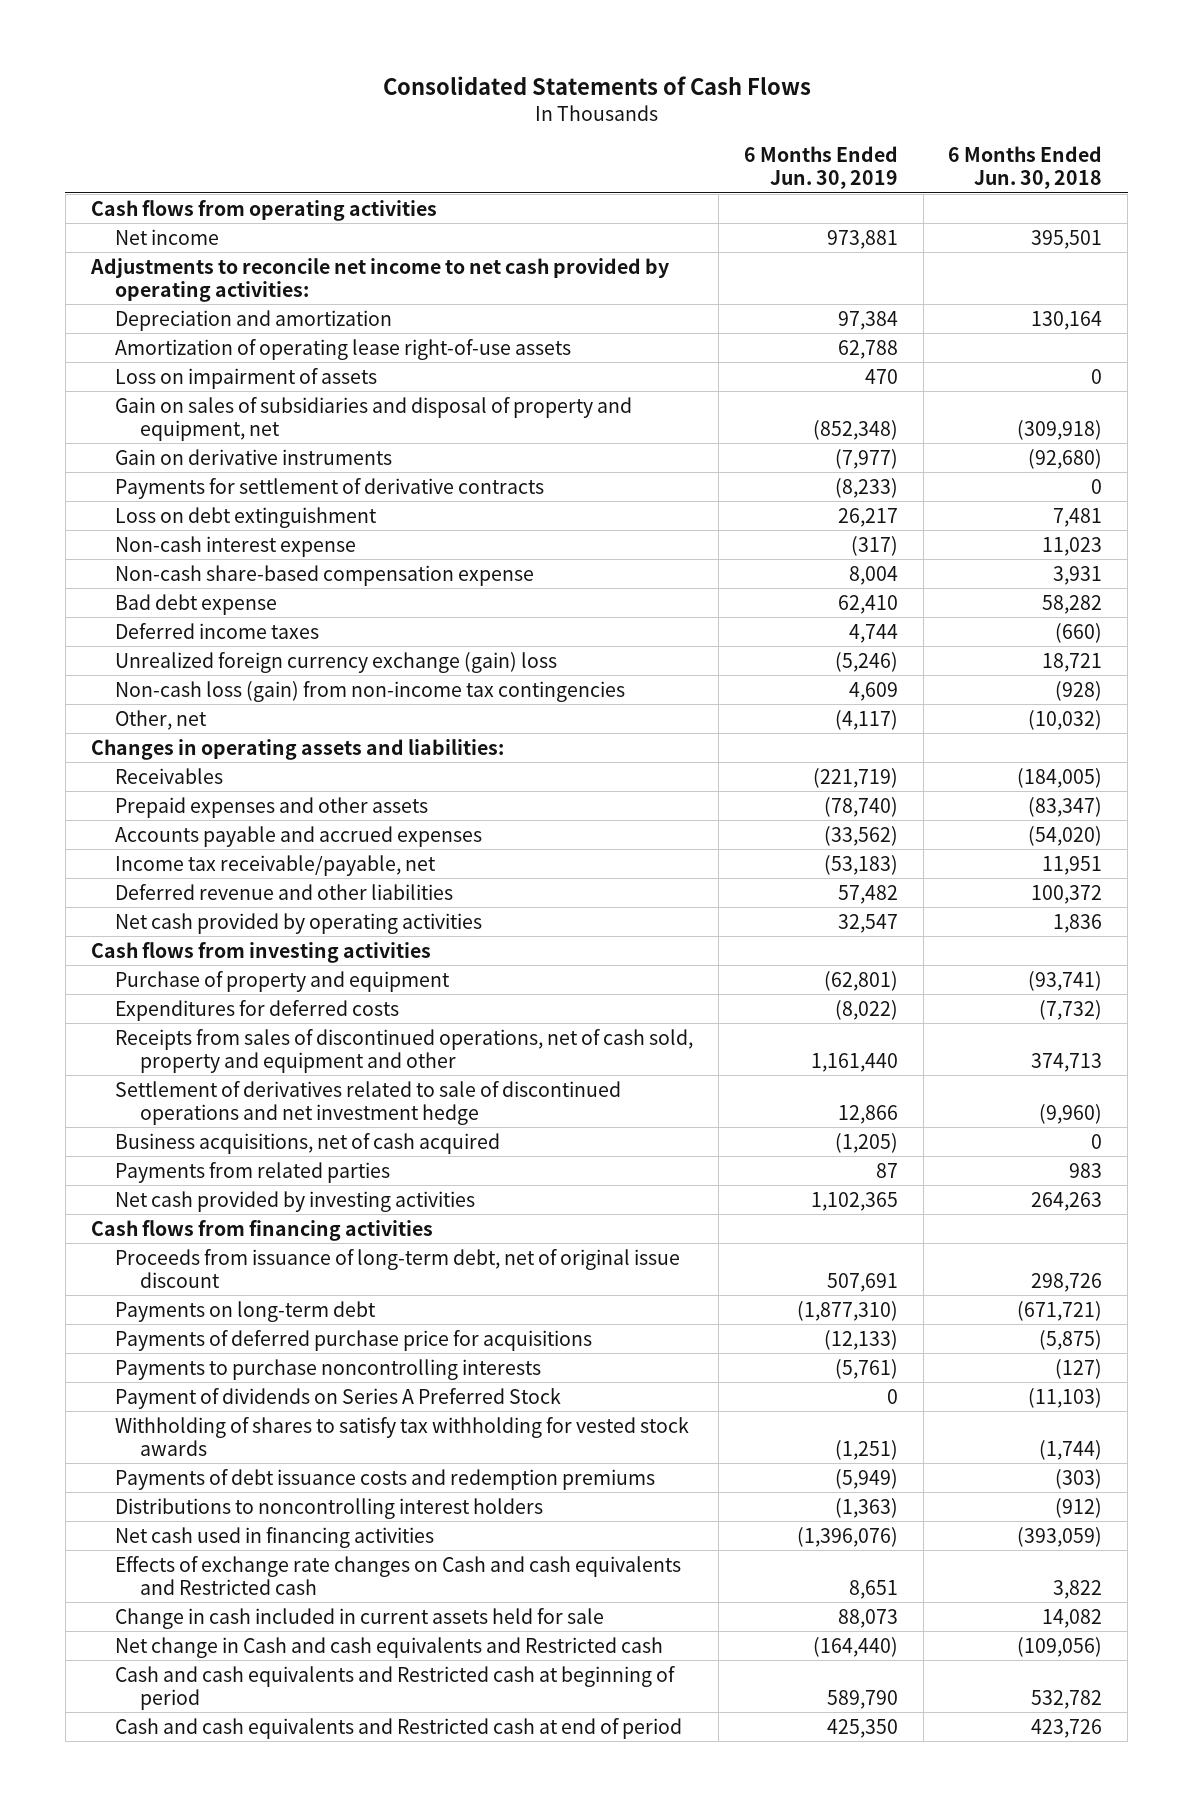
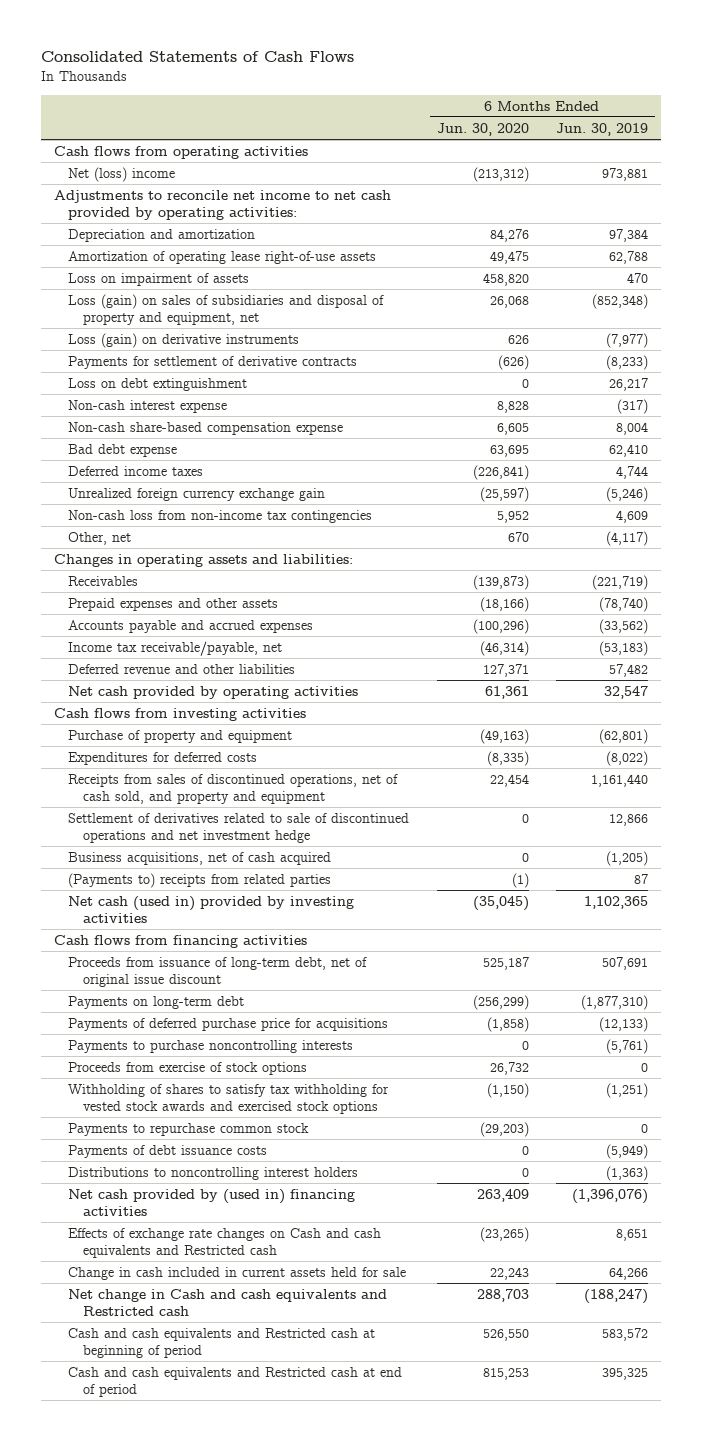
- | 6 Months Ended Jun. 30, 2019 | 6 Months Ended Jun. 30, 2018
+ | 6 Months Ended Jun. 30, 2020 | 6 Months Ended Jun. 30, 2019
- Net income | 973,881 | 395,501
+ Net (loss) income | (213,312) | 973,881
- Gain on sales of subsidiaries and disposal of property and equipment, net | (852,348) | (309,918)
- Gain on derivative instruments | (7,977) | (92,680)
+ Loss (gain) on sales of subsidiaries and disposal of property and equipment, net | 26,068 | (852,348)
+ Loss (gain) on derivative instruments | 626 | (7,977)
- Unrealized foreign currency exchange (gain) loss | (5,246) | 18,721
- Non-cash loss (gain) from non-income tax contingencies | 4,609 | (928)
+ Unrealized foreign currency exchange gain | (25,597) | (5,246)
+ Non-cash loss from non-income tax contingencies | 5,952 | 4,609
- Receipts from sales of discontinued operations, net of cash sold, property and equipment and other | 1,161,440 | 374,713
+ Receipts from sales of discontinued operations, net of cash sold, and property and equipment | 22,454 | 1,161,440
- Payments from related parties | 87 | 983
- Net cash provided by investing activities | 1,102,365 | 264,263
+ (Payments to) receipts from related parties | (1) | 87
+ Net cash (used in) provided by investing activities | (35,045) | 1,102,365
- Payment of dividends on Series A Preferred Stock | 0 | (11,103)
- Withholding of shares to satisfy tax withholding for vested stock awards | (1,251) | (1,744)
- Payments of debt issuance costs and redemption premiums | (5,949) | (303)
+ Proceeds from exercise of stock options | 26,732 | 0
+ Withholding of shares to satisfy tax withholding for vested stock awards and exercised stock options | (1,150) | (1,251)
+ Payments to repurchase common stock | (29,203) | 0
+ Payments of debt issuance costs | 0 | (5,949)
- Net cash used in financing activities | (1,396,076) | (393,059)
+ Net cash provided by (used in) financing activities | 263,409 | (1,396,076)
- Change in cash included in current assets held for sale | 88,073 | 14,082
- Net change in Cash and cash equivalents and Restricted cash | (164,440) | (109,056)
- Cash and cash equivalents and Restricted cash at beginning of period | 589,790 | 532,782
- Cash and cash equivalents and Restricted cash at end of period | 425,350 | 423,726
+ Change in cash included in current assets held for sale | 22,243 | 64,266
+ Net change in Cash and cash equivalents and Restricted cash | 288,703 | (188,247)
+ Cash and cash equivalents and Restricted cash at beginning of period | 526,550 | 583,572
+ Cash and cash equivalents and Restricted cash at end of period | 815,253 | 395,325

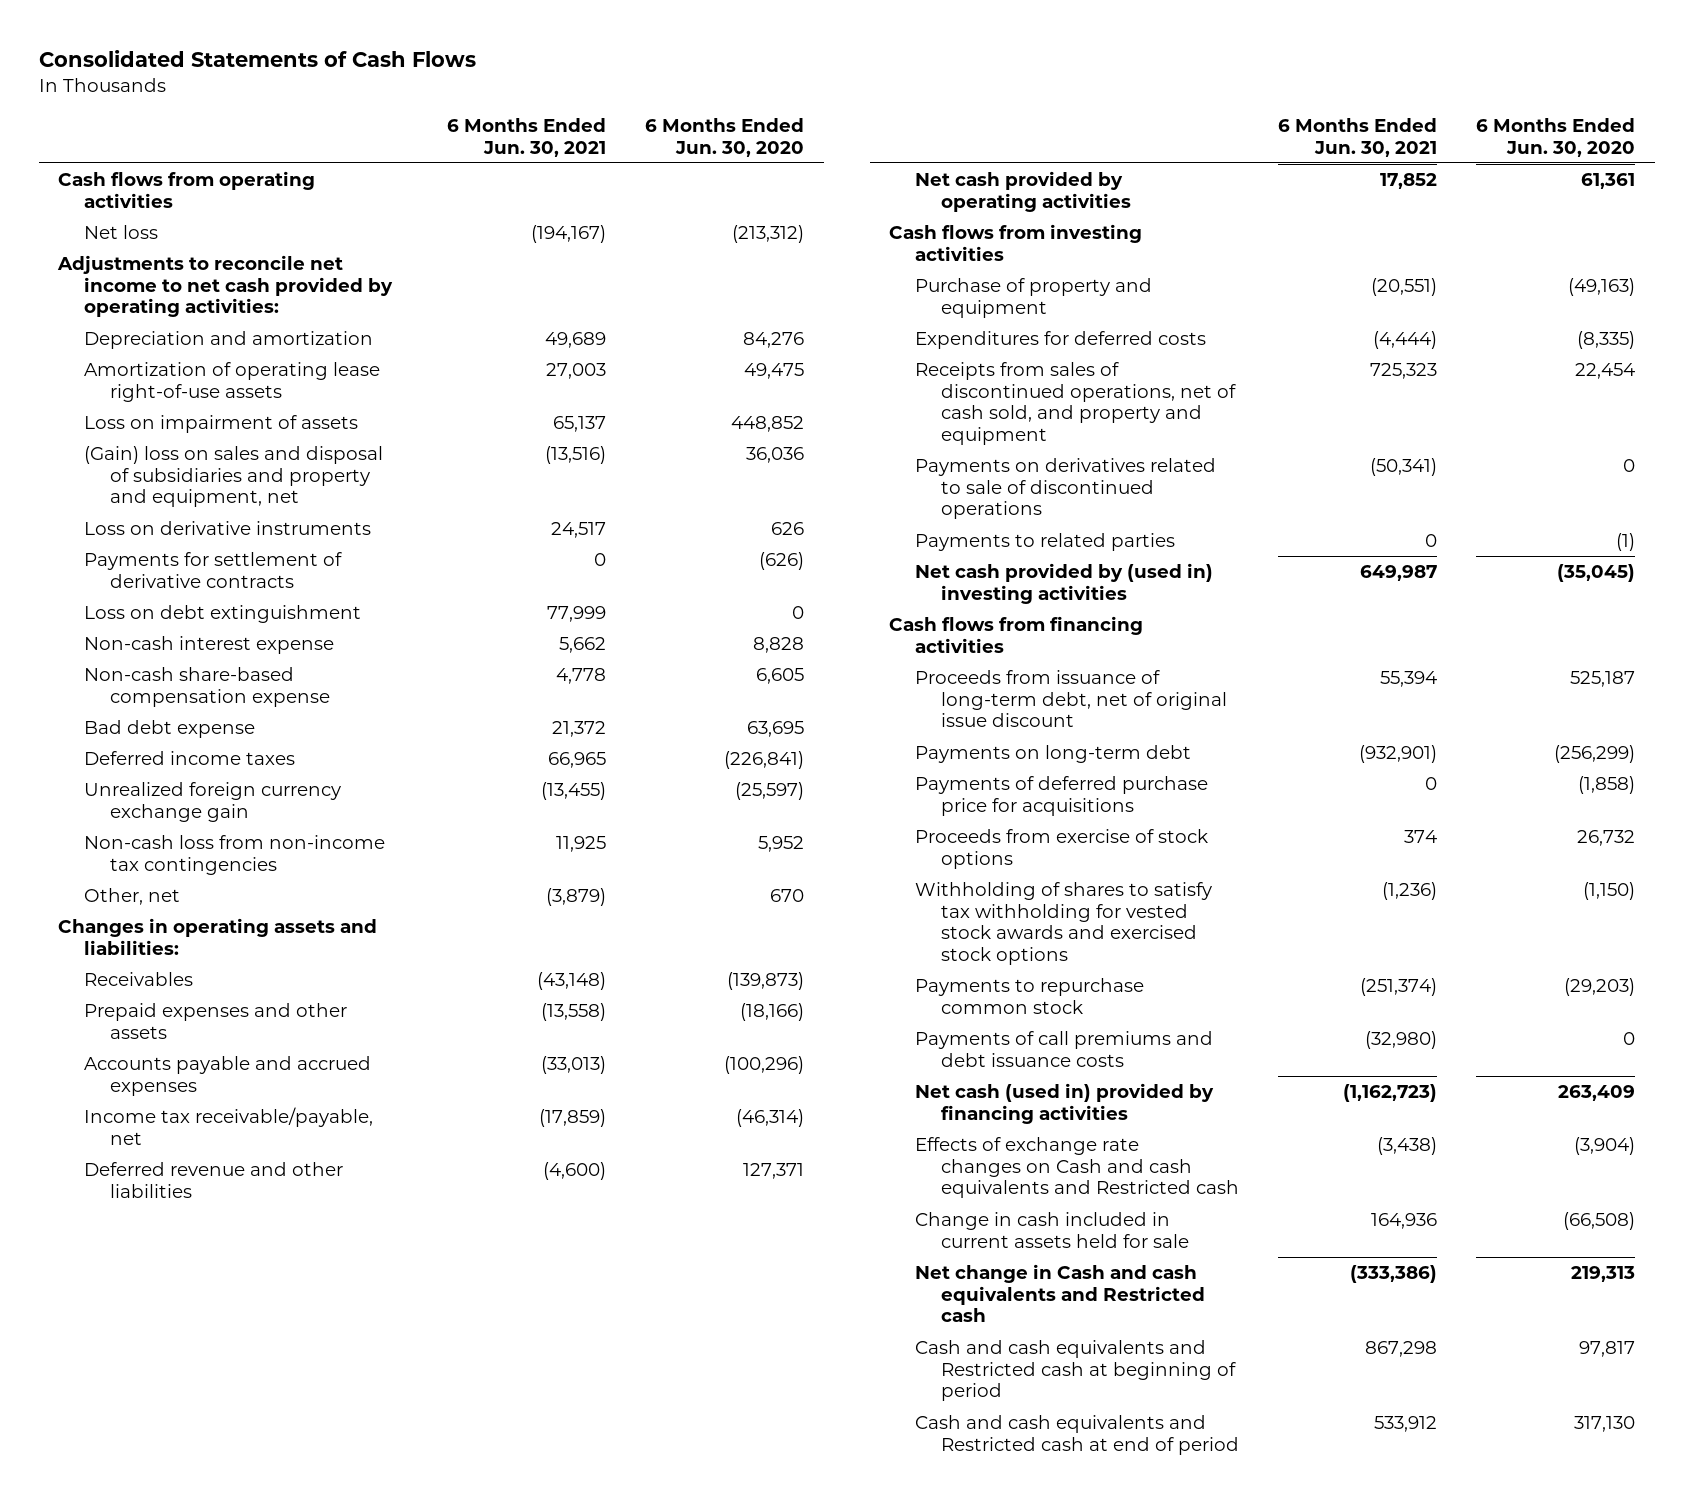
- | 6 Months Ended Jun. 30, 2020 | 6 Months Ended Jun. 30, 2019
+ | 6 Months Ended Jun. 30, 2021 | 6 Months Ended Jun. 30, 2020
- Net (loss) income | (213,312) | 973,881
+ Net loss | (194,167) | (213,312)
- Loss on impairment of assets | 458,820 | 470
- Loss (gain) on sales of subsidiaries and disposal of property and equipment, net | 26,068 | (852,348)
- Loss (gain) on derivative instruments | 626 | (7,977)
+ Loss on impairment of assets | 65,137 | 448,852
+ (Gain) loss on sales and disposal of subsidiaries and property and equipment, net | (13,516) | 36,036
+ Loss on derivative instruments | 24,517 | 626
- Settlement of derivatives related to sale of discontinued operations and net investment hedge | 0 | 12,866
- Business acquisitions, net of cash acquired | 0 | (1,205)
- (Payments to) receipts from related parties | (1) | 87
- Net cash (used in) provided by investing activities | (35,045) | 1,102,365
+ Payments on derivatives related to sale of discontinued operations | (50,341) | 0
+ Payments to related parties | 0 | (1)
+ Net cash provided by (used in) investing activities | 649,987 | (35,045)
- Payments to purchase noncontrolling interests | 0 | (5,761)
- Payments of debt issuance costs | 0 | (5,949)
- Distributions to noncontrolling interest holders | 0 | (1,363)
- Net cash provided by (used in) financing activities | 263,409 | (1,396,076)
- Effects of exchange rate changes on Cash and cash equivalents and Restricted cash | (23,265) | 8,651
- Change in cash included in current assets held for sale | 22,243 | 64,266
- Net change in Cash and cash equivalents and Restricted cash | 288,703 | (188,247)
- Cash and cash equivalents and Restricted cash at beginning of period | 526,550 | 583,572
- Cash and cash equivalents and Restricted cash at end of period | 815,253 | 395,325
+ Payments of call premiums and debt issuance costs | (32,980) | 0
+ Net cash (used in) provided by financing activities | (1,162,723) | 263,409
+ Effects of exchange rate changes on Cash and cash equivalents and Restricted cash | (3,438) | (3,904)
+ Change in cash included in current assets held for sale | 164,936 | (66,508)
+ Net change in Cash and cash equivalents and Restricted cash | (333,386) | 219,313
+ Cash and cash equivalents and Restricted cash at beginning of period | 867,298 | 97,817
+ Cash and cash equivalents and Restricted cash at end of period | 533,912 | 317,130

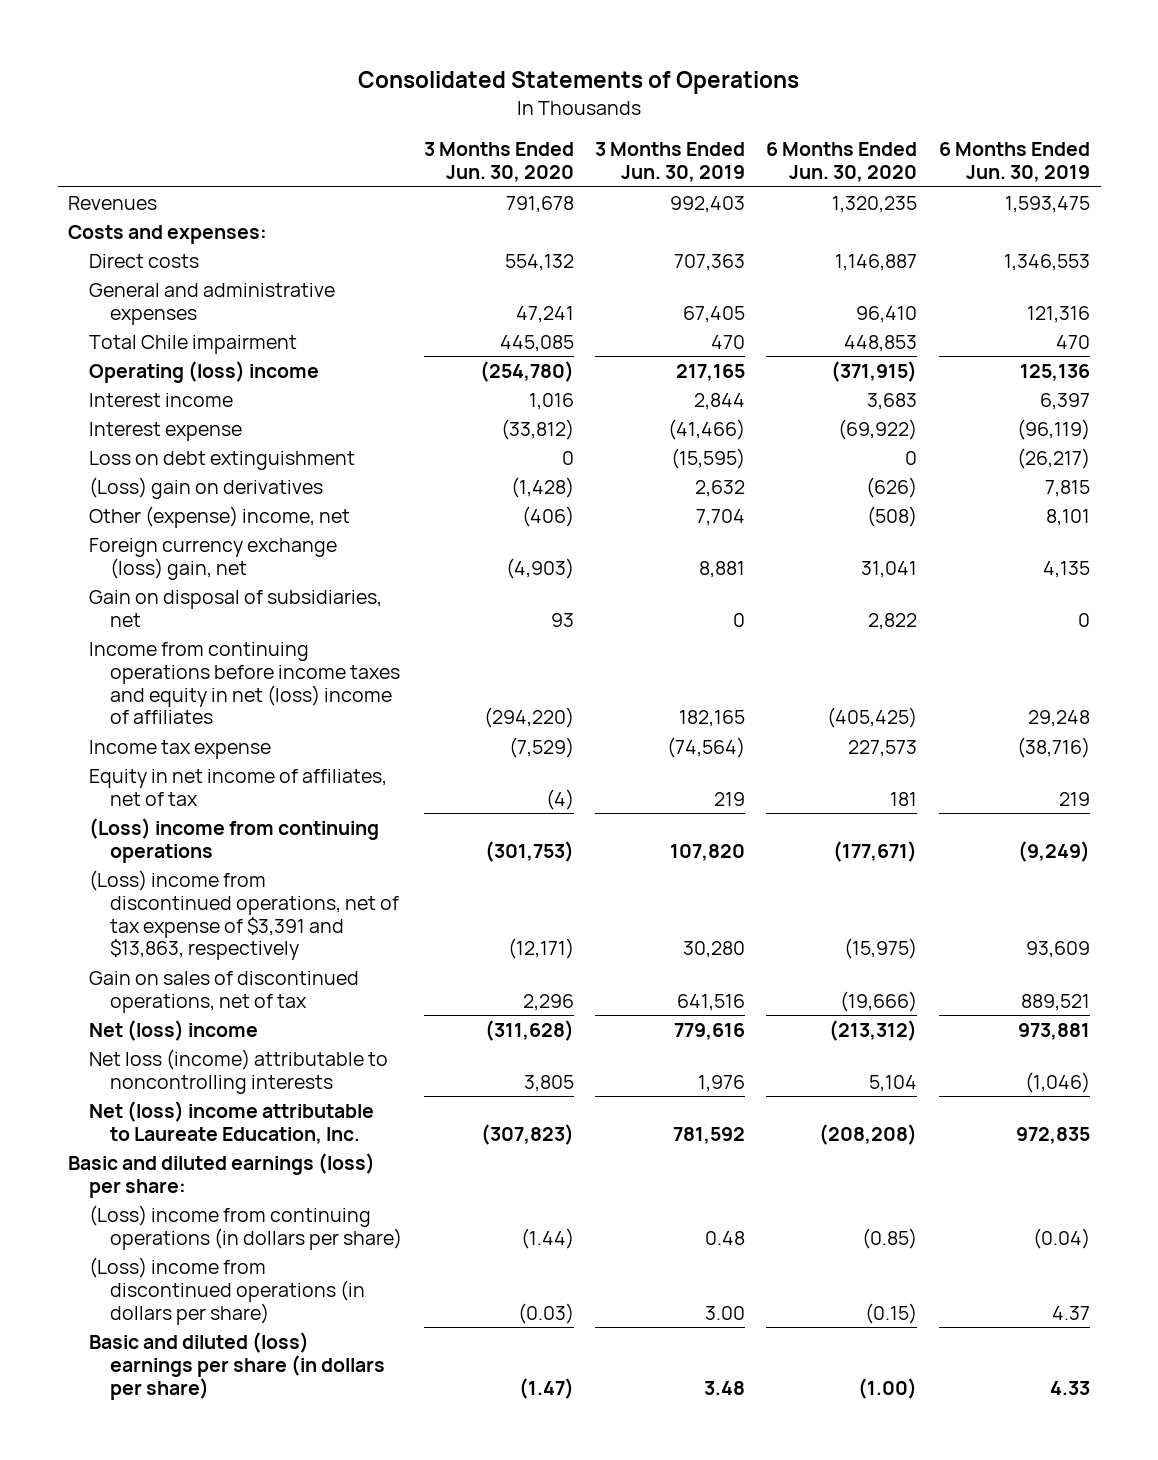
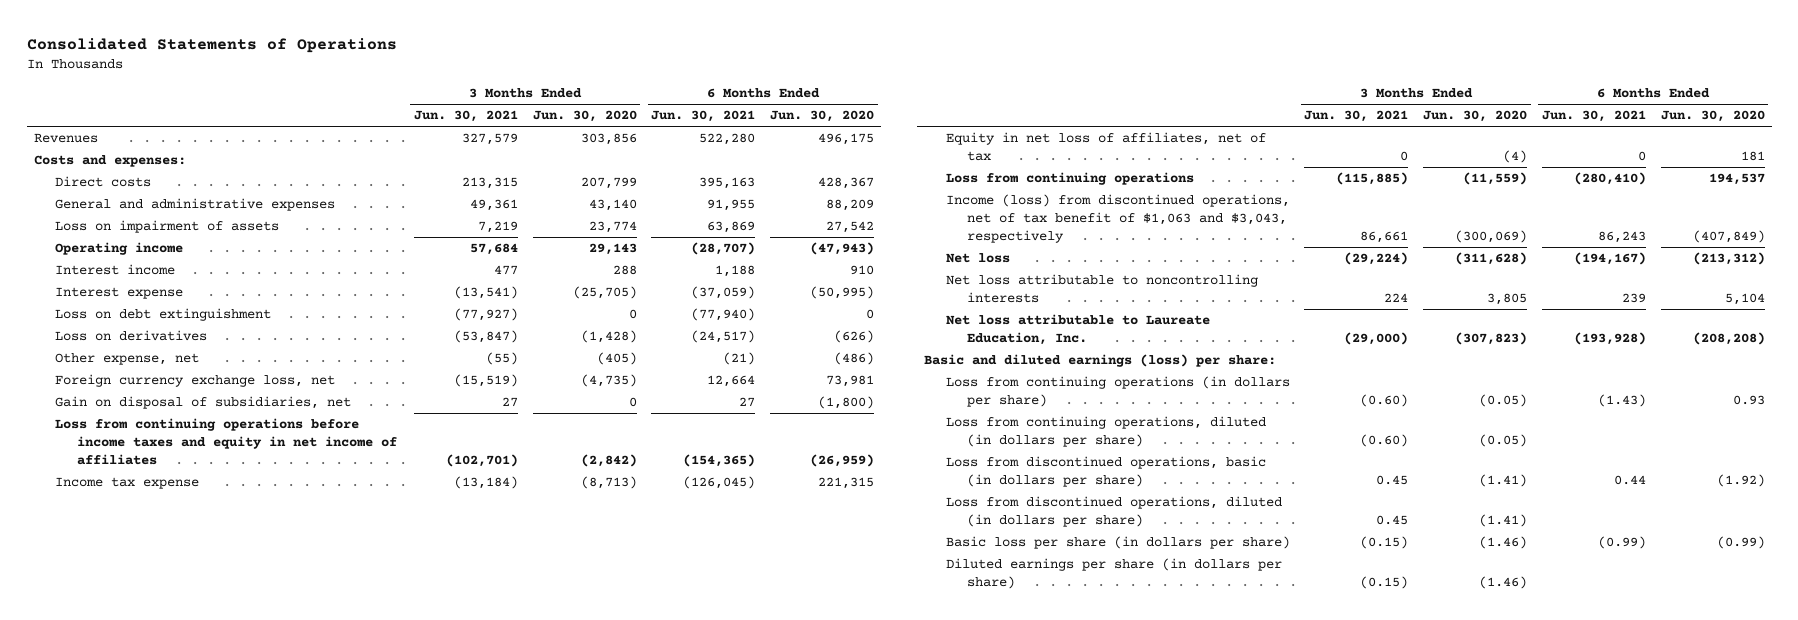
- | 3 Months Ended Jun. 30, 2020 | 3 Months Ended Jun. 30, 2019 | 6 Months Ended Jun. 30, 2020 | 6 Months Ended Jun. 30, 2019
+ | 3 Months Ended Jun. 30, 2021 | 3 Months Ended Jun. 30, 2020 | 6 Months Ended Jun. 30, 2021 | 6 Months Ended Jun. 30, 2020
- Revenues | 791,678 | 992,403 | 1,320,235 | 1,593,475
+ Revenues | 327,579 | 303,856 | 522,280 | 496,175
- Direct costs | 554,132 | 707,363 | 1,146,887 | 1,346,553
- General and administrative expenses | 47,241 | 67,405 | 96,410 | 121,316
- Total Chile impairment | 445,085 | 470 | 448,853 | 470
- Operating (loss) income | (254,780) | 217,165 | (371,915) | 125,136
- Interest income | 1,016 | 2,844 | 3,683 | 6,397
- Interest expense | (33,812) | (41,466) | (69,922) | (96,119)
+ Direct costs | 213,315 | 207,799 | 395,163 | 428,367
+ General and administrative expenses | 49,361 | 43,140 | 91,955 | 88,209
+ Loss on impairment of assets | 7,219 | 23,774 | 63,869 | 27,542
+ Operating income | 57,684 | 29,143 | (28,707) | (47,943)
+ Interest income | 477 | 288 | 1,188 | 910
+ Interest expense | (13,541) | (25,705) | (37,059) | (50,995)
- (Loss) gain on derivatives | (1,428) | 2,632 | (626) | 7,815
- Other (expense) income, net | (406) | 7,704 | (508) | 8,101
- Foreign currency exchange (loss) gain, net | (4,903) | 8,881 | 31,041 | 4,135
- Gain on disposal of subsidiaries, net | 93 | 0 | 2,822 | 0
- Income from continuing operations before income taxes and equity in net (loss) income of affiliates | (294,220) | 182,165 | (405,425) | 29,248
- Income tax expense | (7,529) | (74,564) | 227,573 | (38,716)
- Equity in net income of affiliates, net of tax | (4) | 219 | 181 | 219
- (Loss) income from continuing operations | (301,753) | 107,820 | (177,671) | (9,249)
- (Loss) income from discontinued operations, net of tax expense of $3,391 and $13,863, respectively | (12,171) | 30,280 | (15,975) | 93,609
- Gain on sales of discontinued operations, net of tax | 2,296 | 641,516 | (19,666) | 889,521
- Net (loss) income | (311,628) | 779,616 | (213,312) | 973,881
- Net loss (income) attributable to noncontrolling interests | 3,805 | 1,976 | 5,104 | (1,046)
- Net (loss) income attributable to Laureate Education, Inc. | (307,823) | 781,592 | (208,208) | 972,835
+ Loss on derivatives | (53,847) | (1,428) | (24,517) | (626)
+ Other expense, net | (55) | (405) | (21) | (486)
+ Foreign currency exchange loss, net | (15,519) | (4,735) | 12,664 | 73,981
+ Gain on disposal of subsidiaries, net | 27 | 0 | 27 | (1,800)
+ Loss from continuing operations before income taxes and equity in net income of affiliates | (102,701) | (2,842) | (154,365) | (26,959)
+ Income tax expense | (13,184) | (8,713) | (126,045) | 221,315
+ Equity in net loss of affiliates, net of tax | 0 | (4) | 0 | 181
+ Loss from continuing operations | (115,885) | (11,559) | (280,410) | 194,537
+ Income (loss) from discontinued operations, net of tax benefit of $1,063 and $3,043, respectively | 86,661 | (300,069) | 86,243 | (407,849)
+ Net loss | (29,224) | (311,628) | (194,167) | (213,312)
+ Net loss attributable to noncontrolling interests | 224 | 3,805 | 239 | 5,104
+ Net loss attributable to Laureate Education, Inc. | (29,000) | (307,823) | (193,928) | (208,208)
- (Loss) income from continuing operations (in dollars per share) | (1.44) | 0.48 | (0.85) | (0.04)
- (Loss) income from discontinued operations (in dollars per share) | (0.03) | 3.00 | (0.15) | 4.37
- Basic and diluted (loss) earnings per share (in dollars per share) | (1.47) | 3.48 | (1.00) | 4.33
+ Loss from continuing operations (in dollars per share) | (0.60) | (0.05) | (1.43) | 0.93
+ Loss from continuing operations, diluted (in dollars per share) | (0.60) | (0.05) | |
+ Loss from discontinued operations, basic (in dollars per share) | 0.45 | (1.41) | 0.44 | (1.92)
+ Loss from discontinued operations, diluted (in dollars per share) | 0.45 | (1.41) | |
+ Basic loss per share (in dollars per share) | (0.15) | (1.46) | (0.99) | (0.99)
+ Diluted earnings per share (in dollars per share) | (0.15) | (1.46) | |

